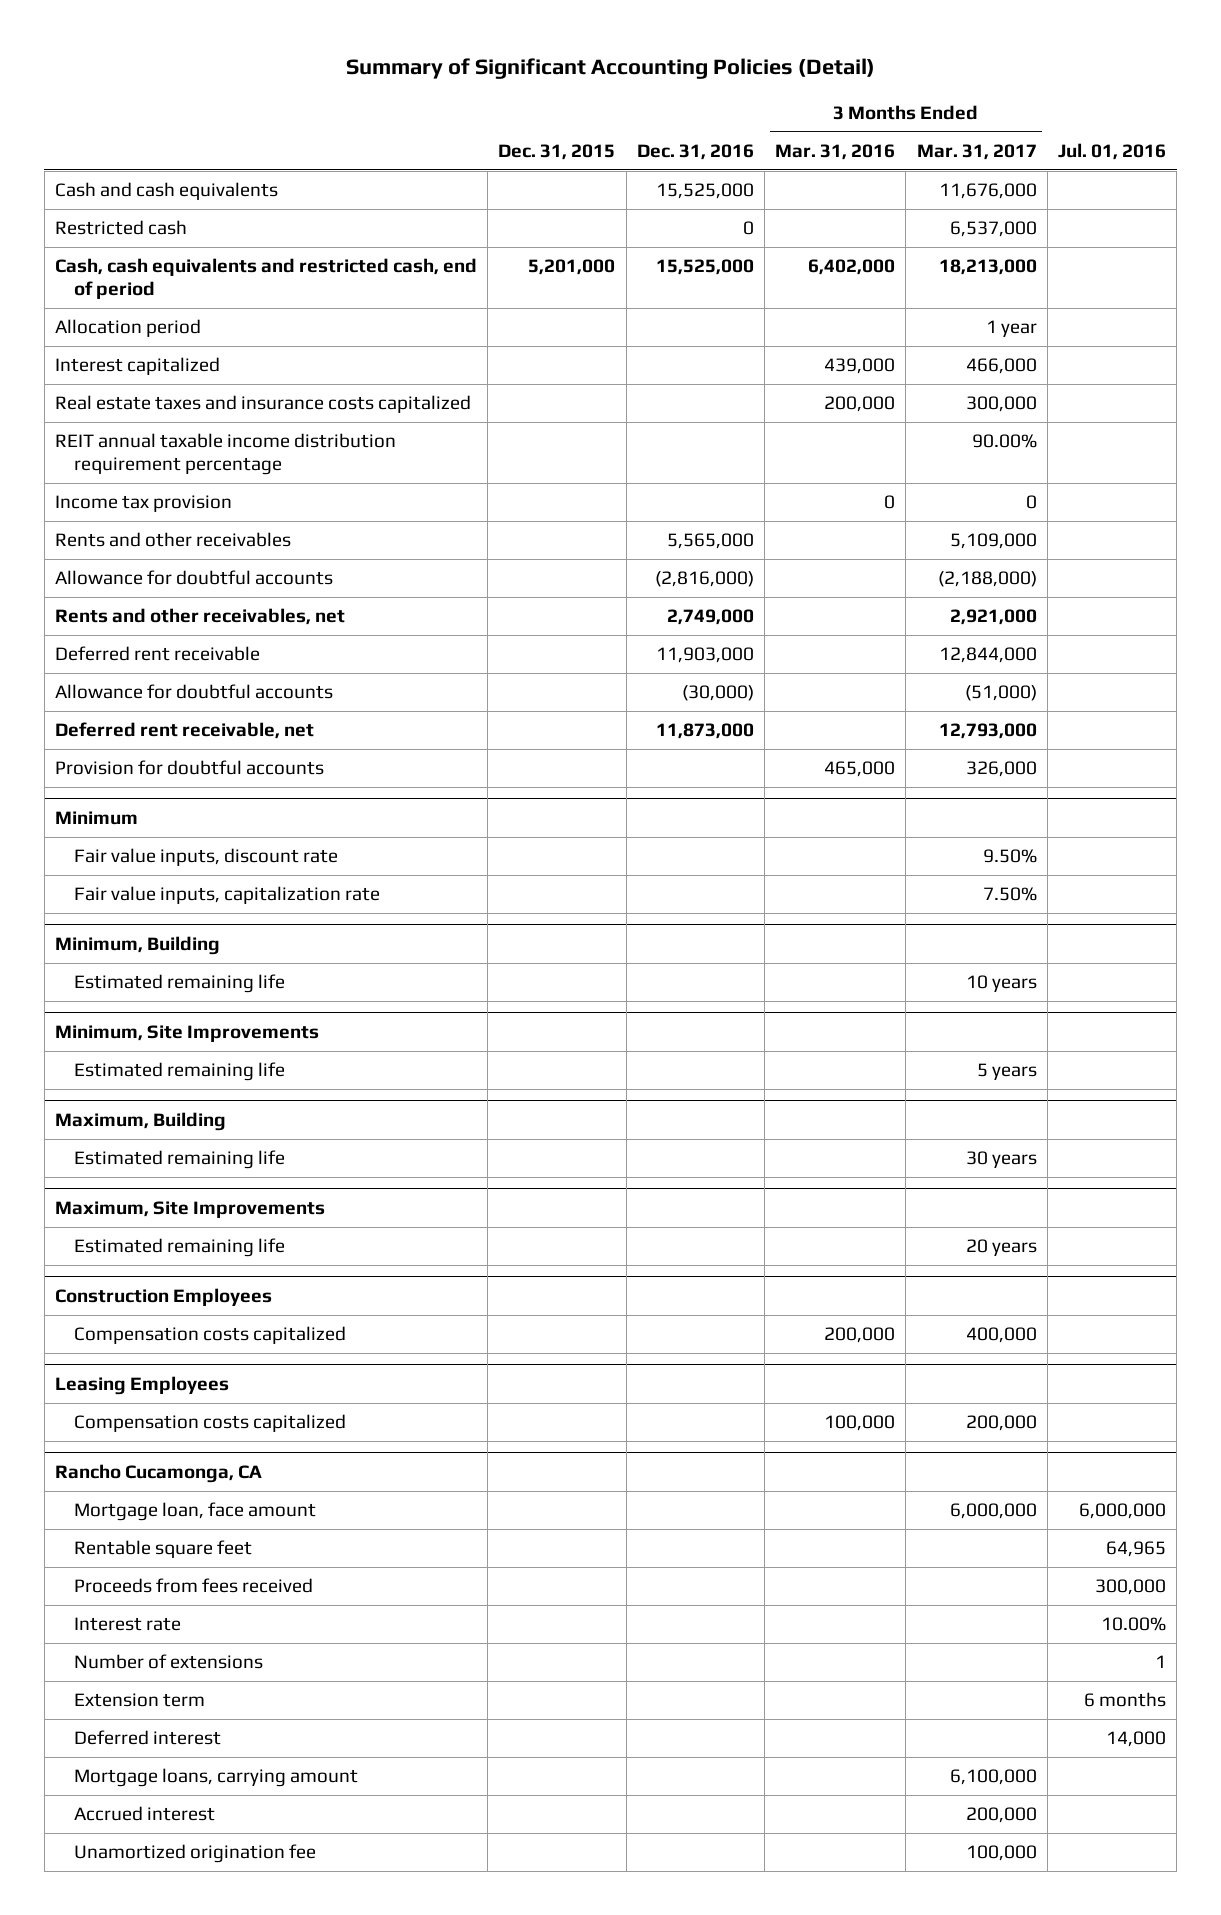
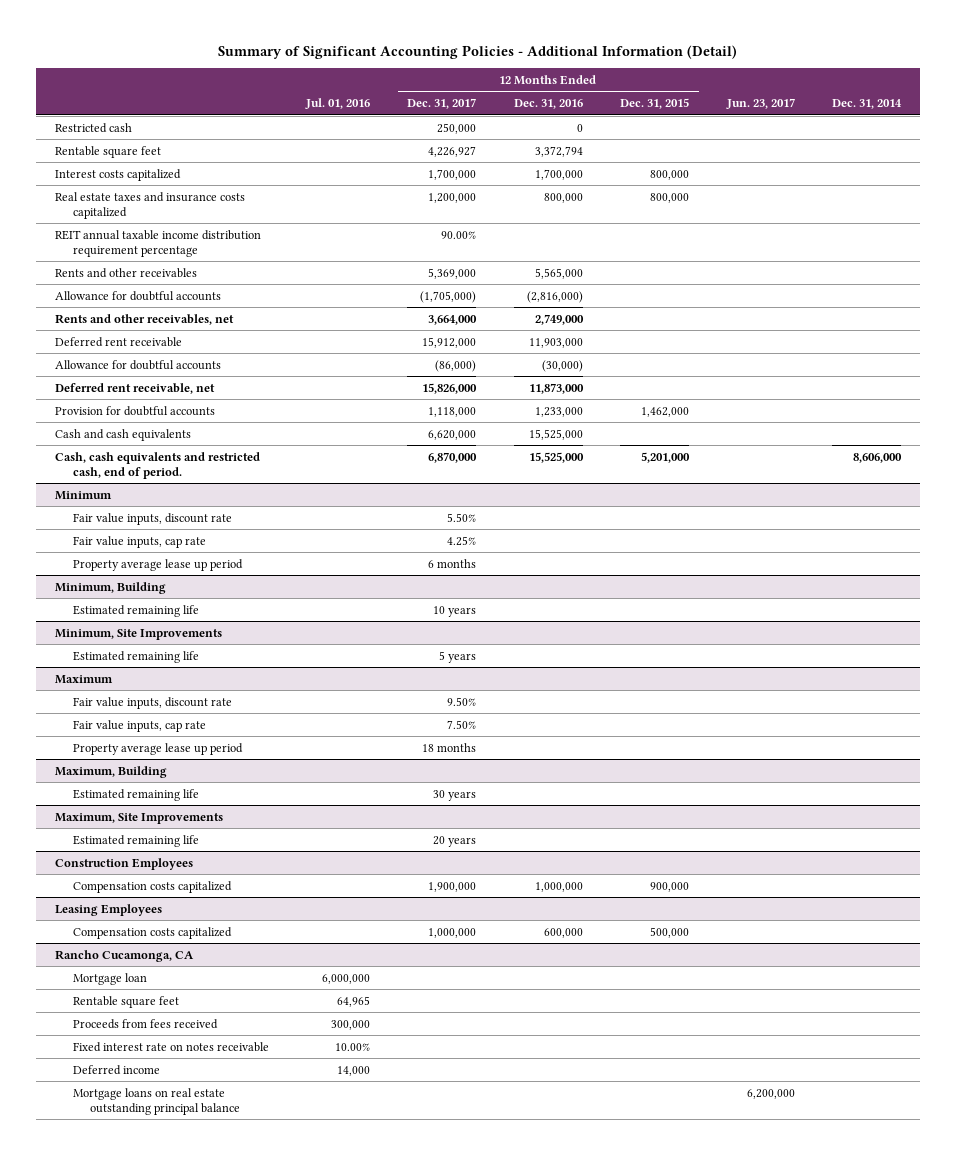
- Summary of Significant Accounting Policies (Detail)
+ Summary of Significant Accounting Policies - Additional Information (Detail)
- | Dec. 31, 2015 | Dec. 31, 2016 | 3 Months Ended Mar. 31, 2016 | 3 Months Ended Mar. 31, 2017 | Jul. 01, 2016
+ | Jul. 01, 2016 | 12 Months Ended Dec. 31, 2017 | 12 Months Ended Dec. 31, 2016 | 12 Months Ended Dec. 31, 2015 | Jun. 23, 2017 | Dec. 31, 2014
- Cash, cash equivalents and restricted cash, end of period | 5,201,000 | 15,525,000 | 6,402,000 | 18,213,000 |
- Allocation period | | | | 1 year |
- Interest capitalized | | | 439,000 | 466,000 |
+ Rentable square feet | | 4,226,927 | 3,372,794 | | |
+ Interest costs capitalized | | 1,700,000 | 1,700,000 | 800,000 | |
- Income tax provision | | | 0 | 0 |
moved down: Cash and cash equivalents | | 6,620,000 | 15,525,000 | | |
+ Cash, cash equivalents and restricted cash, end of period. | | 6,870,000 | 15,525,000 | 5,201,000 | | 8,606,000
@ Minimum
- Fair value inputs, capitalization rate | | | | 7.50% |
+ Fair value inputs, cap rate | | 4.25% | | | |
+ Property average lease up period | | 6 months | | | |
+ Maximum
+ Fair value inputs, discount rate | | 9.50% | | | |
+ Fair value inputs, cap rate | | 7.50% | | | |
+ Property average lease up period | | 18 months | | | |
@ Rancho Cucamonga, CA
- Mortgage loan, face amount | | | | 6,000,000 | 6,000,000
+ Mortgage loan | 6,000,000 | | | | |
- Interest rate | | | | | 10.00%
- Number of extensions | | | | | 1
- Extension term | | | | | 6 months
- Deferred interest | | | | | 14,000
- Mortgage loans, carrying amount | | | | 6,100,000 |
- Accrued interest | | | | 200,000 |
- Unamortized origination fee | | | | 100,000 |
+ Fixed interest rate on notes receivable | 10.00% | | | | |
+ Deferred income | 14,000 | | | | |
+ Mortgage loans on real estate outstanding principal balance | | | | | 6,200,000 |

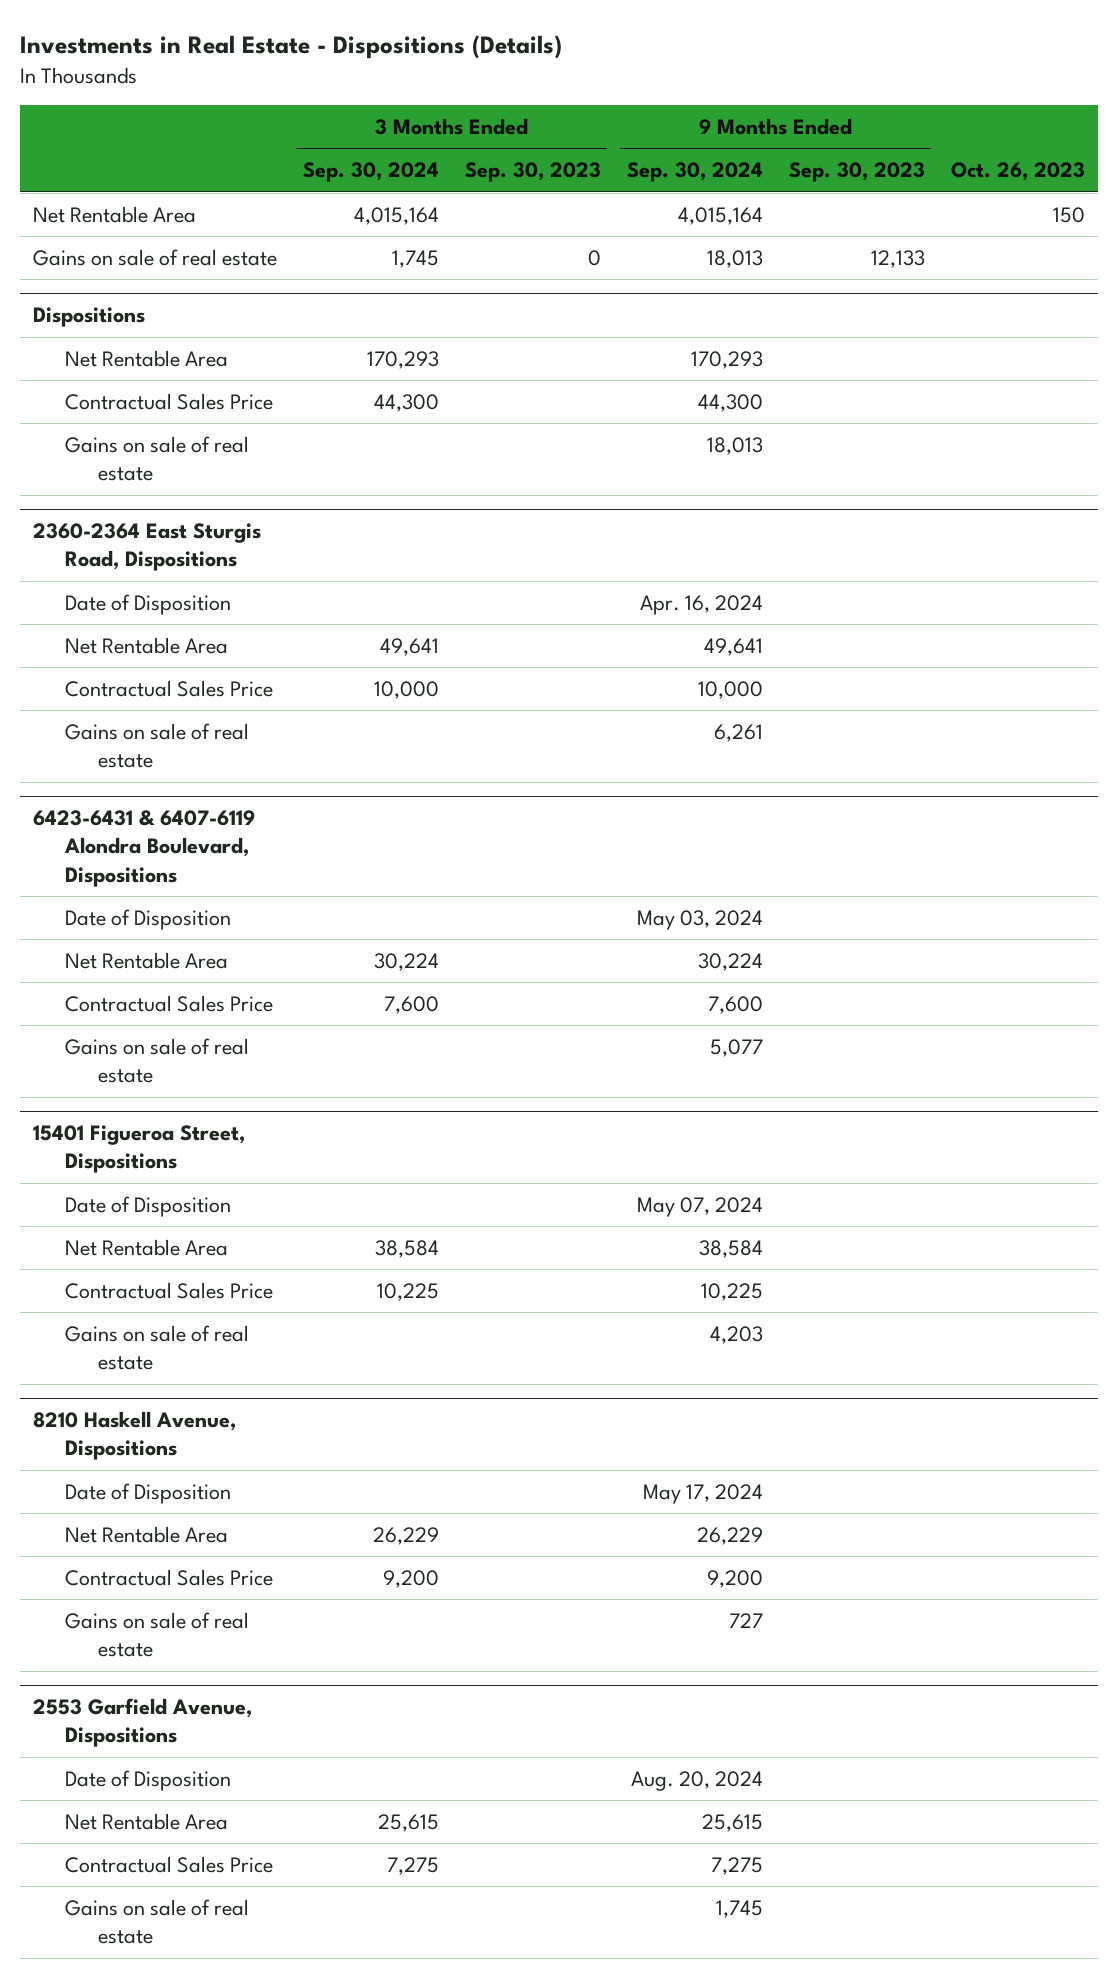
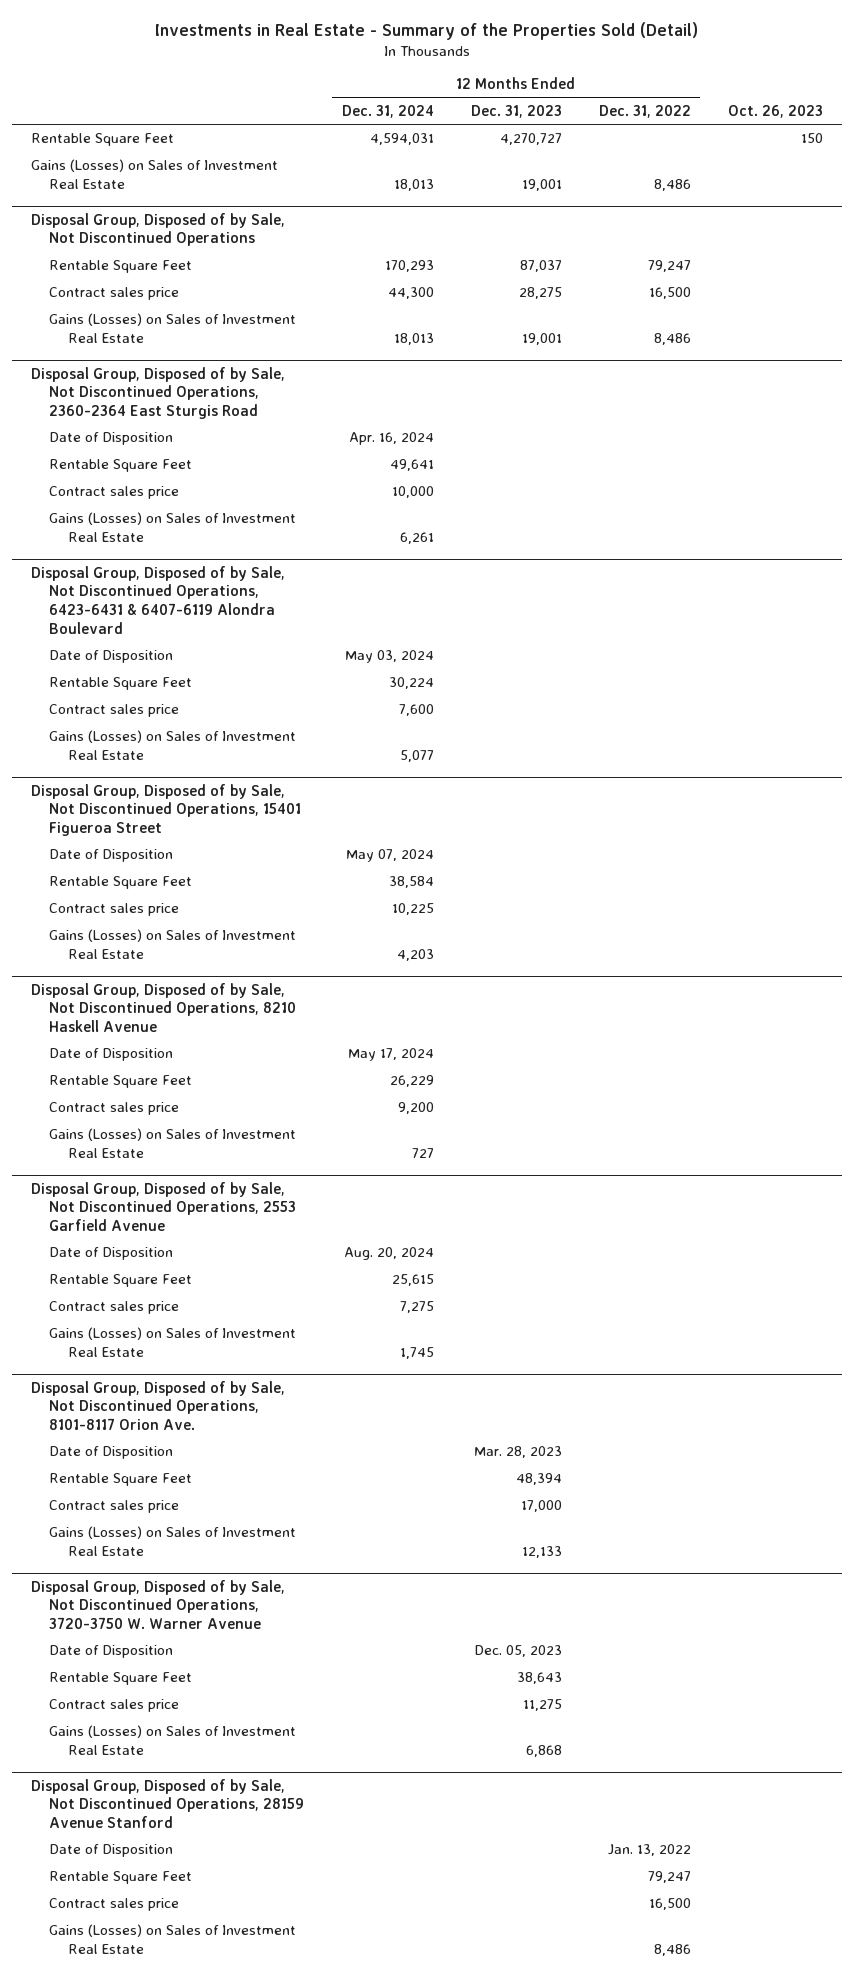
- Investments in Real Estate - Dispositions (Details)
+ Investments in Real Estate - Summary of the Properties Sold (Detail)
- | 3 Months Ended Sep. 30, 2024 | 3 Months Ended Sep. 30, 2023 | 9 Months Ended Sep. 30, 2024 | 9 Months Ended Sep. 30, 2023 | Oct. 26, 2023
+ | 12 Months Ended Dec. 31, 2024 | 12 Months Ended Dec. 31, 2023 | 12 Months Ended Dec. 31, 2022 | Oct. 26, 2023
- Net Rentable Area | 4,015,164 | | 4,015,164 | | 150
- Gains on sale of real estate | 1,745 | 0 | 18,013 | 12,133 |
- Dispositions
- Net Rentable Area | 170,293 | | 170,293 | |
- Contractual Sales Price | 44,300 | | 44,300 | |
- Gains on sale of real estate | | | 18,013 | |
- 2360-2364 East Sturgis Road, Dispositions
- Date of Disposition | | | Apr. 16, 2024 | |
- Net Rentable Area | 49,641 | | 49,641 | |
- Contractual Sales Price | 10,000 | | 10,000 | |
- Gains on sale of real estate | | | 6,261 | |
- 6423-6431 & 6407-6119 Alondra Boulevard, Dispositions
- Date of Disposition | | | May 03, 2024 | |
- Net Rentable Area | 30,224 | | 30,224 | |
- Contractual Sales Price | 7,600 | | 7,600 | |
- Gains on sale of real estate | | | 5,077 | |
- 15401 Figueroa Street, Dispositions
- Date of Disposition | | | May 07, 2024 | |
- Net Rentable Area | 38,584 | | 38,584 | |
- Contractual Sales Price | 10,225 | | 10,225 | |
- Gains on sale of real estate | | | 4,203 | |
- 8210 Haskell Avenue, Dispositions
- Date of Disposition | | | May 17, 2024 | |
- Net Rentable Area | 26,229 | | 26,229 | |
- Contractual Sales Price | 9,200 | | 9,200 | |
- Gains on sale of real estate | | | 727 | |
- 2553 Garfield Avenue, Dispositions
- Date of Disposition | | | Aug. 20, 2024 | |
- Net Rentable Area | 25,615 | | 25,615 | |
- Contractual Sales Price | 7,275 | | 7,275 | |
- Gains on sale of real estate | | | 1,745 | |
+ Rentable Square Feet | 4,594,031 | 4,270,727 | | 150
+ Gains (Losses) on Sales of Investment Real Estate | 18,013 | 19,001 | 8,486 |
+ Disposal Group, Disposed of by Sale, Not Discontinued Operations
+ Rentable Square Feet | 170,293 | 87,037 | 79,247 |
+ Contract sales price | 44,300 | 28,275 | 16,500 |
+ Gains (Losses) on Sales of Investment Real Estate | 18,013 | 19,001 | 8,486 |
+ Disposal Group, Disposed of by Sale, Not Discontinued Operations, 2360-2364 East Sturgis Road
+ Date of Disposition | Apr. 16, 2024 | | |
+ Rentable Square Feet | 49,641 | | |
+ Contract sales price | 10,000 | | |
+ Gains (Losses) on Sales of Investment Real Estate | 6,261 | | |
+ Disposal Group, Disposed of by Sale, Not Discontinued Operations, 6423-6431 & 6407-6119 Alondra Boulevard
+ Date of Disposition | May 03, 2024 | | |
+ Rentable Square Feet | 30,224 | | |
+ Contract sales price | 7,600 | | |
+ Gains (Losses) on Sales of Investment Real Estate | 5,077 | | |
+ Disposal Group, Disposed of by Sale, Not Discontinued Operations, 15401 Figueroa Street
+ Date of Disposition | May 07, 2024 | | |
+ Rentable Square Feet | 38,584 | | |
+ Contract sales price | 10,225 | | |
+ Gains (Losses) on Sales of Investment Real Estate | 4,203 | | |
+ Disposal Group, Disposed of by Sale, Not Discontinued Operations, 8210 Haskell Avenue
+ Date of Disposition | May 17, 2024 | | |
+ Rentable Square Feet | 26,229 | | |
+ Contract sales price | 9,200 | | |
+ Gains (Losses) on Sales of Investment Real Estate | 727 | | |
+ Disposal Group, Disposed of by Sale, Not Discontinued Operations, 2553 Garfield Avenue
+ Date of Disposition | Aug. 20, 2024 | | |
+ Rentable Square Feet | 25,615 | | |
+ Contract sales price | 7,275 | | |
+ Gains (Losses) on Sales of Investment Real Estate | 1,745 | | |
+ Disposal Group, Disposed of by Sale, Not Discontinued Operations, 8101-8117 Orion Ave.
+ Date of Disposition | | Mar. 28, 2023 | |
+ Rentable Square Feet | | 48,394 | |
+ Contract sales price | | 17,000 | |
+ Gains (Losses) on Sales of Investment Real Estate | | 12,133 | |
+ Disposal Group, Disposed of by Sale, Not Discontinued Operations, 3720-3750 W. Warner Avenue
+ Date of Disposition | | Dec. 05, 2023 | |
+ Rentable Square Feet | | 38,643 | |
+ Contract sales price | | 11,275 | |
+ Gains (Losses) on Sales of Investment Real Estate | | 6,868 | |
+ Disposal Group, Disposed of by Sale, Not Discontinued Operations, 28159 Avenue Stanford
+ Date of Disposition | | | Jan. 13, 2022 |
+ Rentable Square Feet | | | 79,247 |
+ Contract sales price | | | 16,500 |
+ Gains (Losses) on Sales of Investment Real Estate | | | 8,486 |

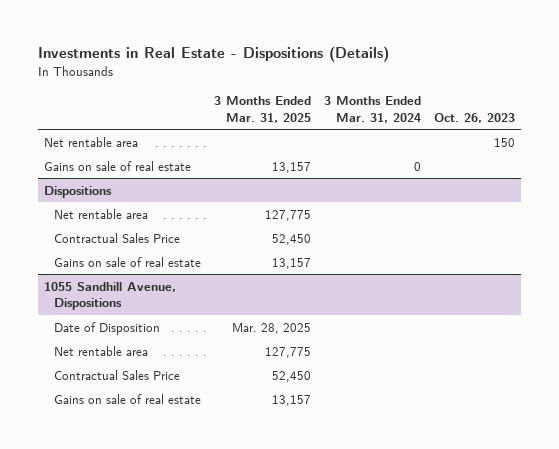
- Investments in Real Estate - Summary of the Properties Sold (Detail)
+ Investments in Real Estate - Dispositions (Details)
- | 12 Months Ended Dec. 31, 2024 | 12 Months Ended Dec. 31, 2023 | 12 Months Ended Dec. 31, 2022 | Oct. 26, 2023
+ | 3 Months Ended Mar. 31, 2025 | 3 Months Ended Mar. 31, 2024 | Oct. 26, 2023
- Rentable Square Feet | 4,594,031 | 4,270,727 | | 150
- Gains (Losses) on Sales of Investment Real Estate | 18,013 | 19,001 | 8,486 |
- Disposal Group, Disposed of by Sale, Not Discontinued Operations
- Rentable Square Feet | 170,293 | 87,037 | 79,247 |
- Contract sales price | 44,300 | 28,275 | 16,500 |
- Gains (Losses) on Sales of Investment Real Estate | 18,013 | 19,001 | 8,486 |
- Disposal Group, Disposed of by Sale, Not Discontinued Operations, 2360-2364 East Sturgis Road
- Date of Disposition | Apr. 16, 2024 | | |
- Rentable Square Feet | 49,641 | | |
- Contract sales price | 10,000 | | |
- Gains (Losses) on Sales of Investment Real Estate | 6,261 | | |
- Disposal Group, Disposed of by Sale, Not Discontinued Operations, 6423-6431 & 6407-6119 Alondra Boulevard
- Date of Disposition | May 03, 2024 | | |
- Rentable Square Feet | 30,224 | | |
- Contract sales price | 7,600 | | |
- Gains (Losses) on Sales of Investment Real Estate | 5,077 | | |
- Disposal Group, Disposed of by Sale, Not Discontinued Operations, 15401 Figueroa Street
- Date of Disposition | May 07, 2024 | | |
- Rentable Square Feet | 38,584 | | |
- Contract sales price | 10,225 | | |
- Gains (Losses) on Sales of Investment Real Estate | 4,203 | | |
- Disposal Group, Disposed of by Sale, Not Discontinued Operations, 8210 Haskell Avenue
- Date of Disposition | May 17, 2024 | | |
- Rentable Square Feet | 26,229 | | |
- Contract sales price | 9,200 | | |
- Gains (Losses) on Sales of Investment Real Estate | 727 | | |
- Disposal Group, Disposed of by Sale, Not Discontinued Operations, 2553 Garfield Avenue
- Date of Disposition | Aug. 20, 2024 | | |
- Rentable Square Feet | 25,615 | | |
- Contract sales price | 7,275 | | |
- Gains (Losses) on Sales of Investment Real Estate | 1,745 | | |
- Disposal Group, Disposed of by Sale, Not Discontinued Operations, 8101-8117 Orion Ave.
- Date of Disposition | | Mar. 28, 2023 | |
- Rentable Square Feet | | 48,394 | |
- Contract sales price | | 17,000 | |
- Gains (Losses) on Sales of Investment Real Estate | | 12,133 | |
- Disposal Group, Disposed of by Sale, Not Discontinued Operations, 3720-3750 W. Warner Avenue
- Date of Disposition | | Dec. 05, 2023 | |
- Rentable Square Feet | | 38,643 | |
- Contract sales price | | 11,275 | |
- Gains (Losses) on Sales of Investment Real Estate | | 6,868 | |
- Disposal Group, Disposed of by Sale, Not Discontinued Operations, 28159 Avenue Stanford
- Date of Disposition | | | Jan. 13, 2022 |
- Rentable Square Feet | | | 79,247 |
- Contract sales price | | | 16,500 |
- Gains (Losses) on Sales of Investment Real Estate | | | 8,486 |
+ Net rentable area | | | 150
+ Gains on sale of real estate | 13,157 | 0 |
+ Dispositions
+ Net rentable area | 127,775 | |
+ Contractual Sales Price | 52,450 | |
+ Gains on sale of real estate | 13,157 | |
+ 1055 Sandhill Avenue, Dispositions
+ Date of Disposition | Mar. 28, 2025 | |
+ Net rentable area | 127,775 | |
+ Contractual Sales Price | 52,450 | |
+ Gains on sale of real estate | 13,157 | |

